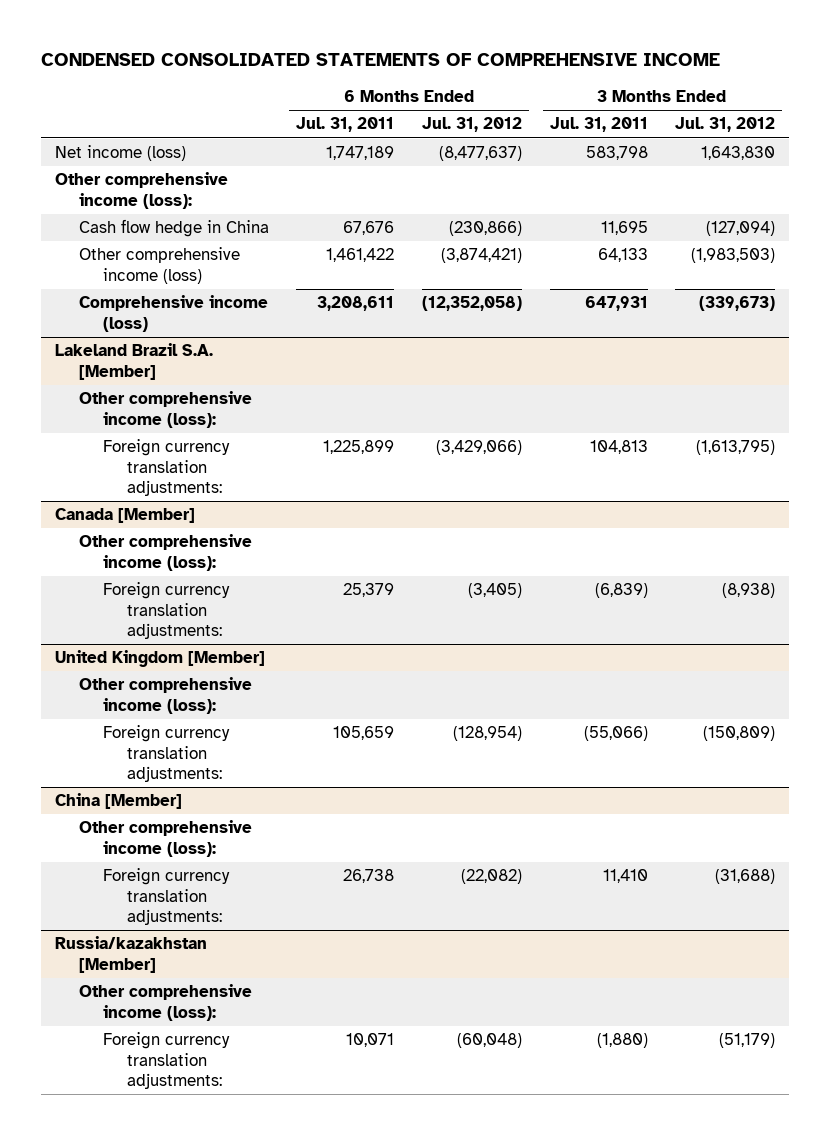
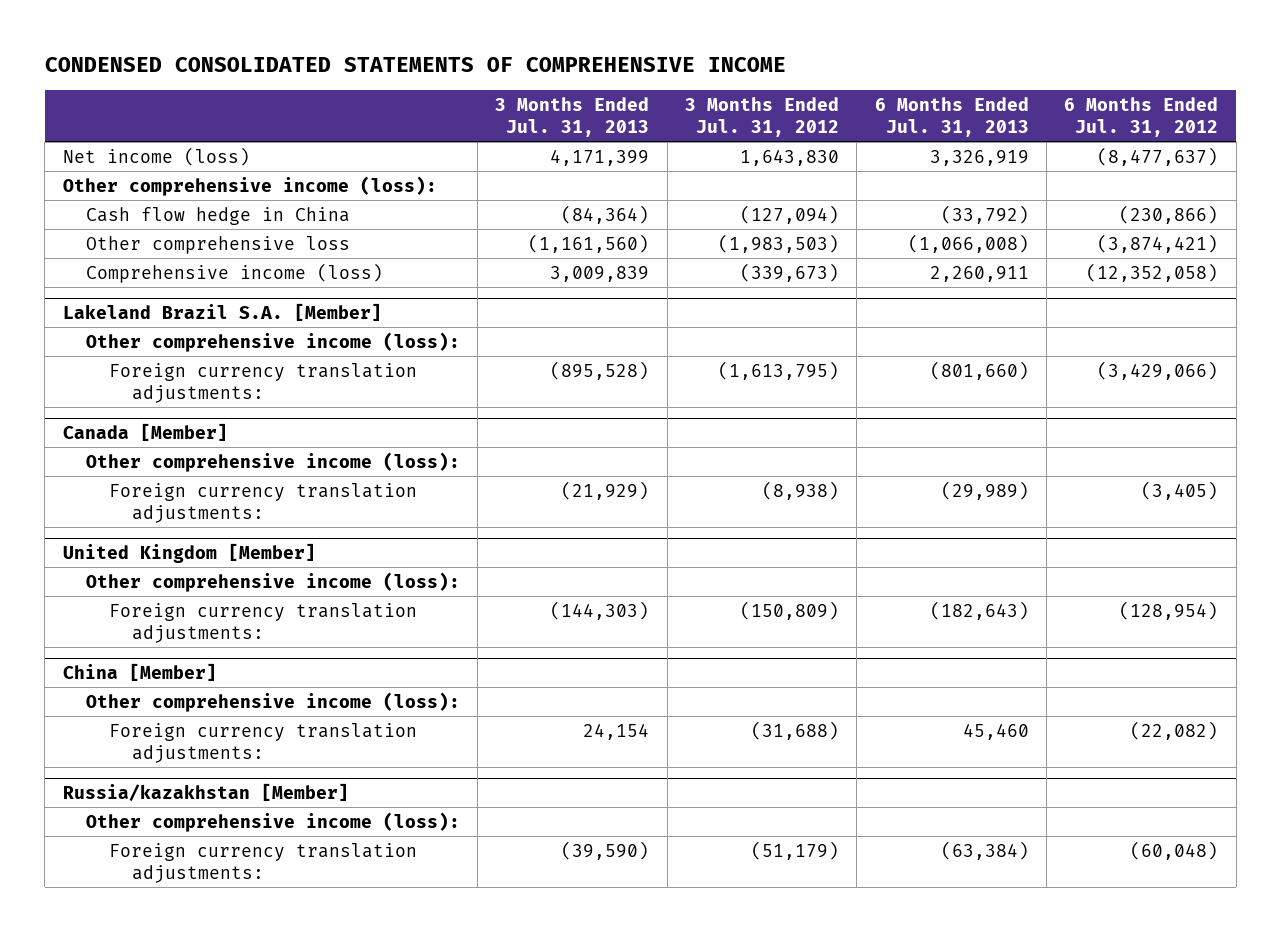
- | 6 Months Ended Jul. 31, 2011 | 6 Months Ended Jul. 31, 2012 | 3 Months Ended Jul. 31, 2011 | 3 Months Ended Jul. 31, 2012
+ | 3 Months Ended Jul. 31, 2013 | 3 Months Ended Jul. 31, 2012 | 6 Months Ended Jul. 31, 2013 | 6 Months Ended Jul. 31, 2012
- Other comprehensive income (loss) | 1,461,422 | (3,874,421) | 64,133 | (1,983,503)
+ Other comprehensive loss | (1,161,560) | (1,983,503) | (1,066,008) | (3,874,421)

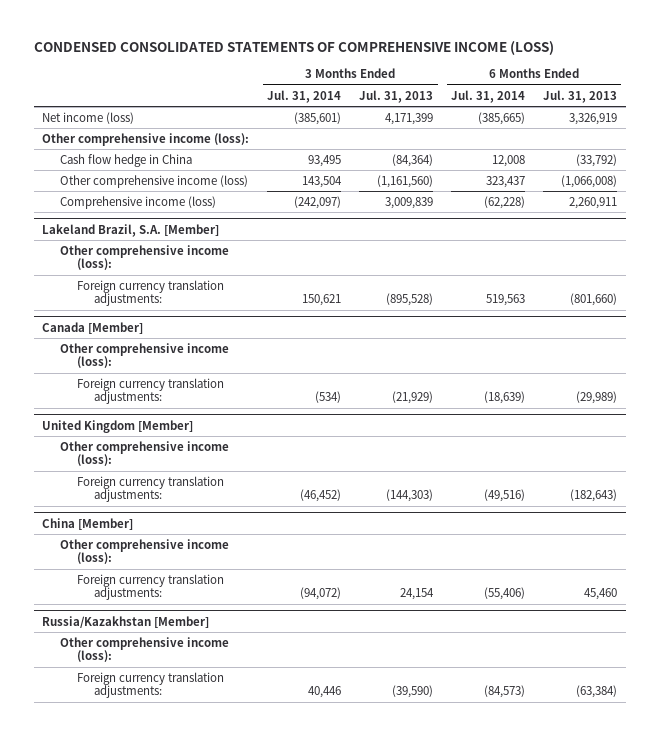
- CONDENSED CONSOLIDATED STATEMENTS OF COMPREHENSIVE INCOME
+ CONDENSED CONSOLIDATED STATEMENTS OF COMPREHENSIVE INCOME (LOSS)
- | 3 Months Ended Jul. 31, 2013 | 3 Months Ended Jul. 31, 2012 | 6 Months Ended Jul. 31, 2013 | 6 Months Ended Jul. 31, 2012
+ | 3 Months Ended Jul. 31, 2014 | 3 Months Ended Jul. 31, 2013 | 6 Months Ended Jul. 31, 2014 | 6 Months Ended Jul. 31, 2013
- Other comprehensive loss | (1,161,560) | (1,983,503) | (1,066,008) | (3,874,421)
+ Other comprehensive income (loss) | 143,504 | (1,161,560) | 323,437 | (1,066,008)
- Lakeland Brazil S.A. [Member]
+ Lakeland Brazil, S.A. [Member]
- Russia/kazakhstan [Member]
+ Russia/Kazakhstan [Member]

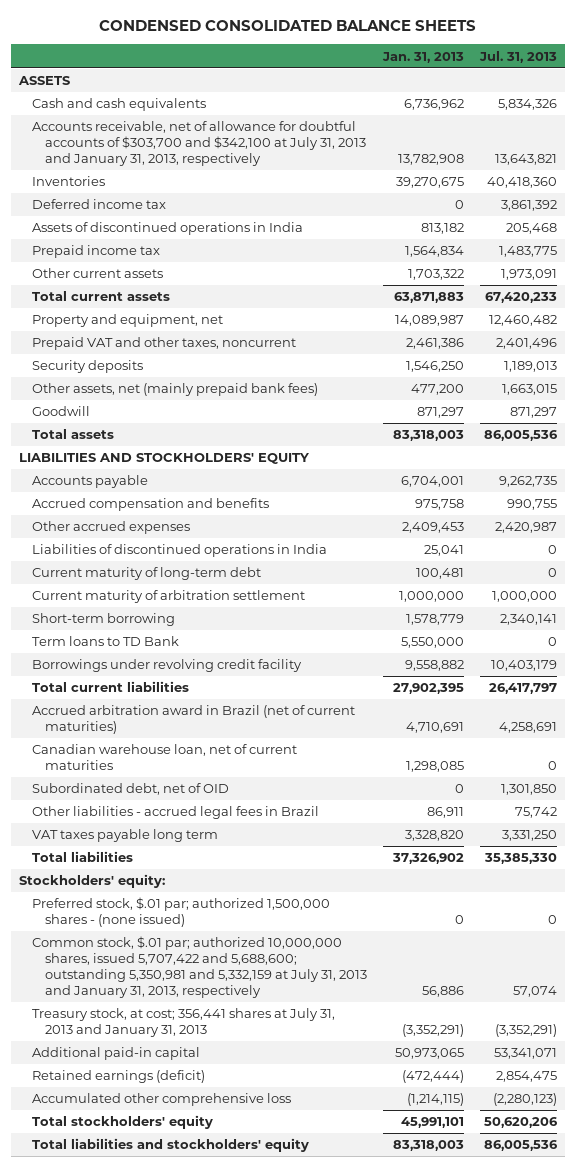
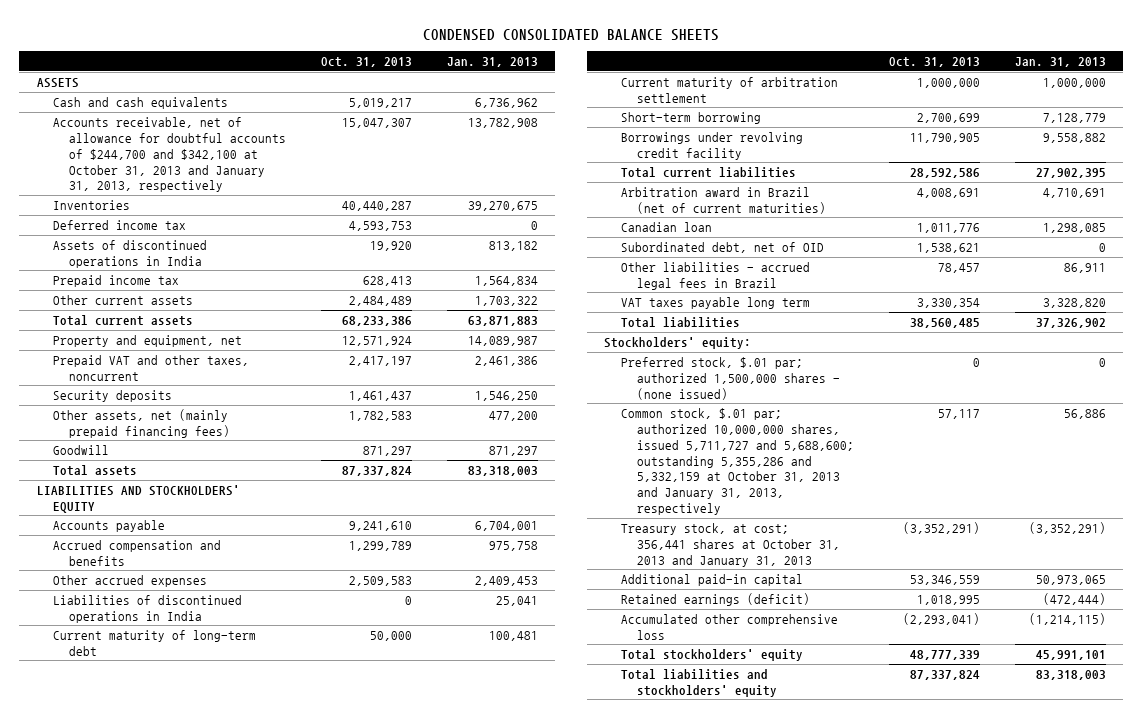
- | Jan. 31, 2013 | Jul. 31, 2013
+ | Oct. 31, 2013 | Jan. 31, 2013
- Accounts receivable, net of allowance for doubtful accounts of $303,700 and $342,100 at July 31, 2013 and January 31, 2013, respectively | 13,782,908 | 13,643,821
+ Accounts receivable, net of allowance for doubtful accounts of $244,700 and $342,100 at October 31, 2013 and January 31, 2013, respectively | 15,047,307 | 13,782,908
- Other assets, net (mainly prepaid bank fees) | 477,200 | 1,663,015
+ Other assets, net (mainly prepaid financing fees) | 1,782,583 | 477,200
- Short-term borrowing | 1,578,779 | 2,340,141
- Term loans to TD Bank | 5,550,000 | 0
+ Short-term borrowing | 2,700,699 | 7,128,779
- Accrued arbitration award in Brazil (net of current maturities) | 4,710,691 | 4,258,691
- Canadian warehouse loan, net of current maturities | 1,298,085 | 0
+ Arbitration award in Brazil (net of current maturities) | 4,008,691 | 4,710,691
+ Canadian loan | 1,011,776 | 1,298,085
- Common stock, $.01 par; authorized 10,000,000 shares, issued 5,707,422 and 5,688,600; outstanding 5,350,981 and 5,332,159 at July 31, 2013 and January 31, 2013, respectively | 56,886 | 57,074
- Treasury stock, at cost; 356,441 shares at July 31, 2013 and January 31, 2013 | (3,352,291) | (3,352,291)
+ Common stock, $.01 par; authorized 10,000,000 shares, issued 5,711,727 and 5,688,600; outstanding 5,355,286 and 5,332,159 at October 31, 2013 and January 31, 2013, respectively | 57,117 | 56,886
+ Treasury stock, at cost; 356,441 shares at October 31, 2013 and January 31, 2013 | (3,352,291) | (3,352,291)

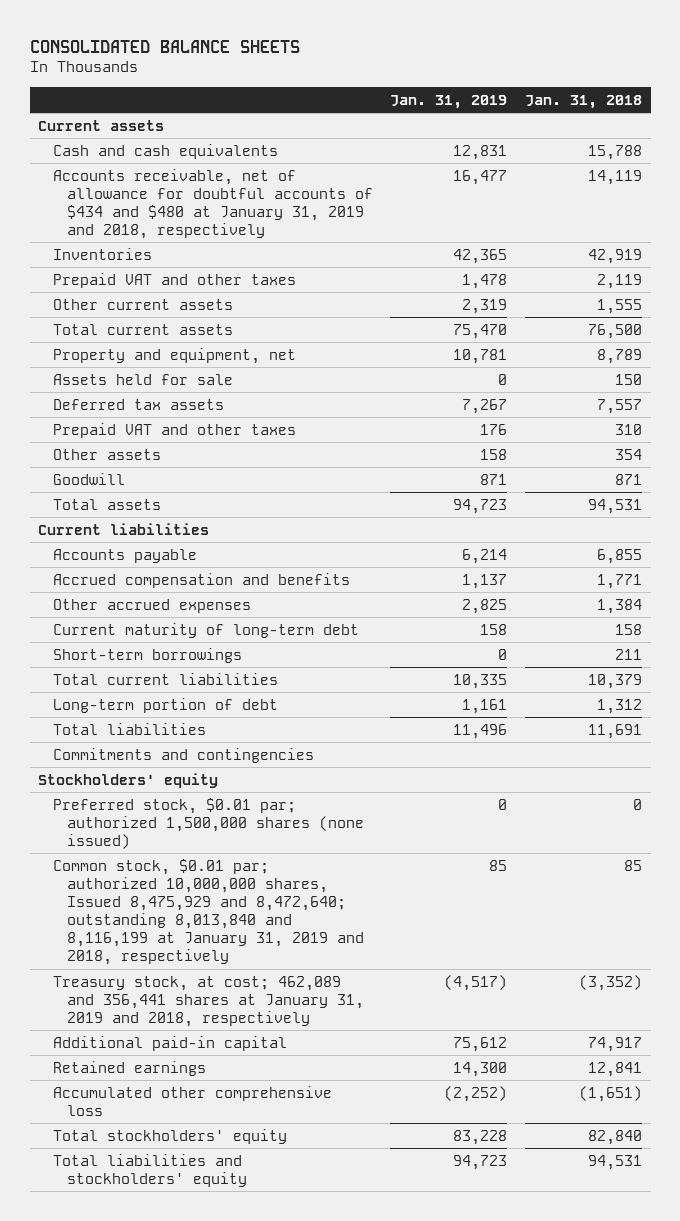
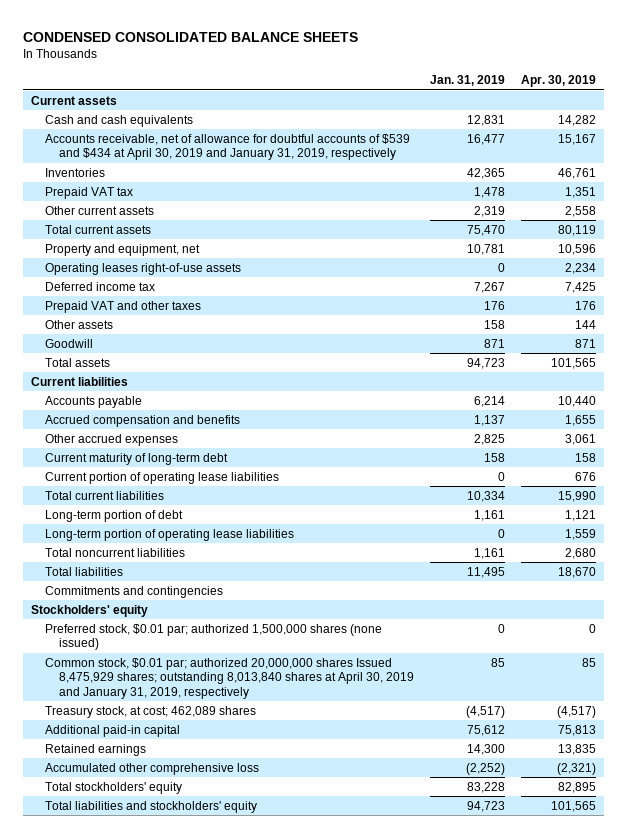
- CONSOLIDATED BALANCE SHEETS
+ CONDENSED CONSOLIDATED BALANCE SHEETS
- | Jan. 31, 2019 | Jan. 31, 2018
+ | Jan. 31, 2019 | Apr. 30, 2019
- Accounts receivable, net of allowance for doubtful accounts of $434 and $480 at January 31, 2019 and 2018, respectively | 16,477 | 14,119
+ Accounts receivable, net of allowance for doubtful accounts of $539 and $434 at April 30, 2019 and January 31, 2019, respectively | 16,477 | 15,167
- Prepaid VAT and other taxes | 1,478 | 2,119
+ Prepaid VAT tax | 1,478 | 1,351
- Assets held for sale | 0 | 150
- Deferred tax assets | 7,267 | 7,557
+ Operating leases right-of-use assets | 0 | 2,234
+ Deferred income tax | 7,267 | 7,425
- Short-term borrowings | 0 | 211
- Total current liabilities | 10,335 | 10,379
+ Current portion of operating lease liabilities | 0 | 676
+ Total current liabilities | 10,334 | 15,990
- Total liabilities | 11,496 | 11,691
+ Long-term portion of operating lease liabilities | 0 | 1,559
+ Total noncurrent liabilities | 1,161 | 2,680
+ Total liabilities | 11,495 | 18,670
- Common stock, $0.01 par; authorized 10,000,000 shares, Issued 8,475,929 and 8,472,640; outstanding 8,013,840 and 8,116,199 at January 31, 2019 and 2018, respectively | 85 | 85
- Treasury stock, at cost; 462,089 and 356,441 shares at January 31, 2019 and 2018, respectively | (4,517) | (3,352)
+ Common stock, $0.01 par; authorized 20,000,000 shares Issued 8,475,929 shares; outstanding 8,013,840 shares at April 30, 2019 and January 31, 2019, respectively | 85 | 85
+ Treasury stock, at cost; 462,089 shares | (4,517) | (4,517)

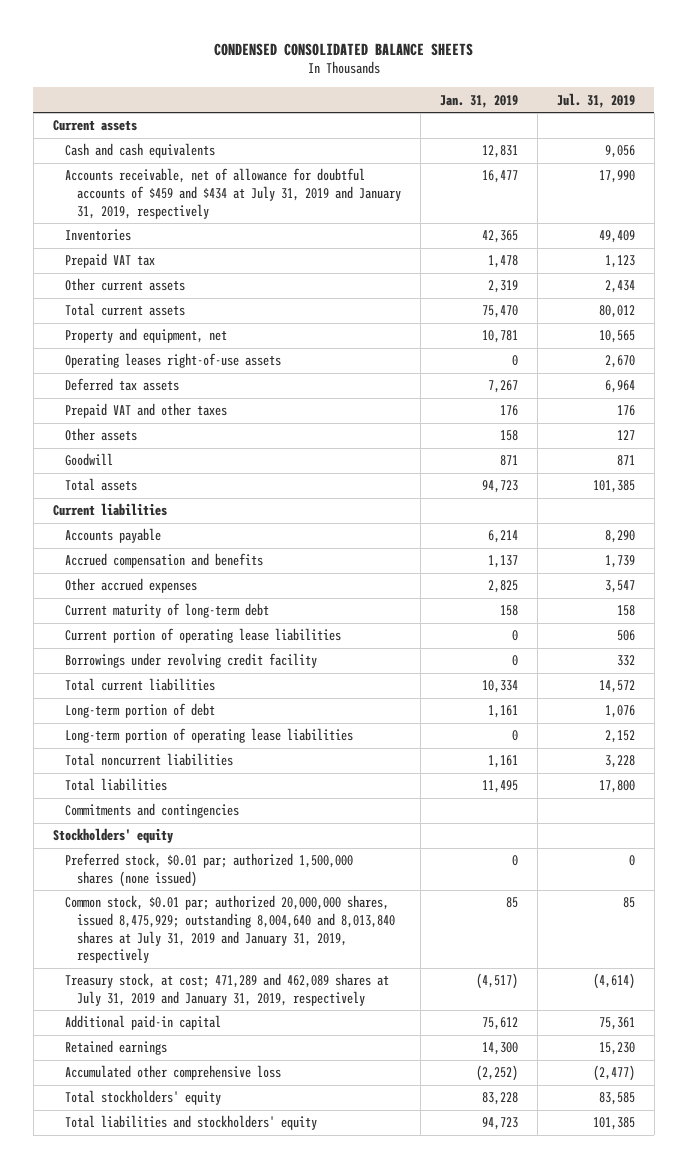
- | Jan. 31, 2019 | Apr. 30, 2019
+ | Jan. 31, 2019 | Jul. 31, 2019
- Accounts receivable, net of allowance for doubtful accounts of $539 and $434 at April 30, 2019 and January 31, 2019, respectively | 16,477 | 15,167
+ Accounts receivable, net of allowance for doubtful accounts of $459 and $434 at July 31, 2019 and January 31, 2019, respectively | 16,477 | 17,990
- Deferred income tax | 7,267 | 7,425
+ Deferred tax assets | 7,267 | 6,964
+ Borrowings under revolving credit facility | 0 | 332
- Common stock, $0.01 par; authorized 20,000,000 shares Issued 8,475,929 shares; outstanding 8,013,840 shares at April 30, 2019 and January 31, 2019, respectively | 85 | 85
- Treasury stock, at cost; 462,089 shares | (4,517) | (4,517)
+ Common stock, $0.01 par; authorized 20,000,000 shares, issued 8,475,929; outstanding 8,004,640 and 8,013,840 shares at July 31, 2019 and January 31, 2019, respectively | 85 | 85
+ Treasury stock, at cost; 471,289 and 462,089 shares at July 31, 2019 and January 31, 2019, respectively | (4,517) | (4,614)

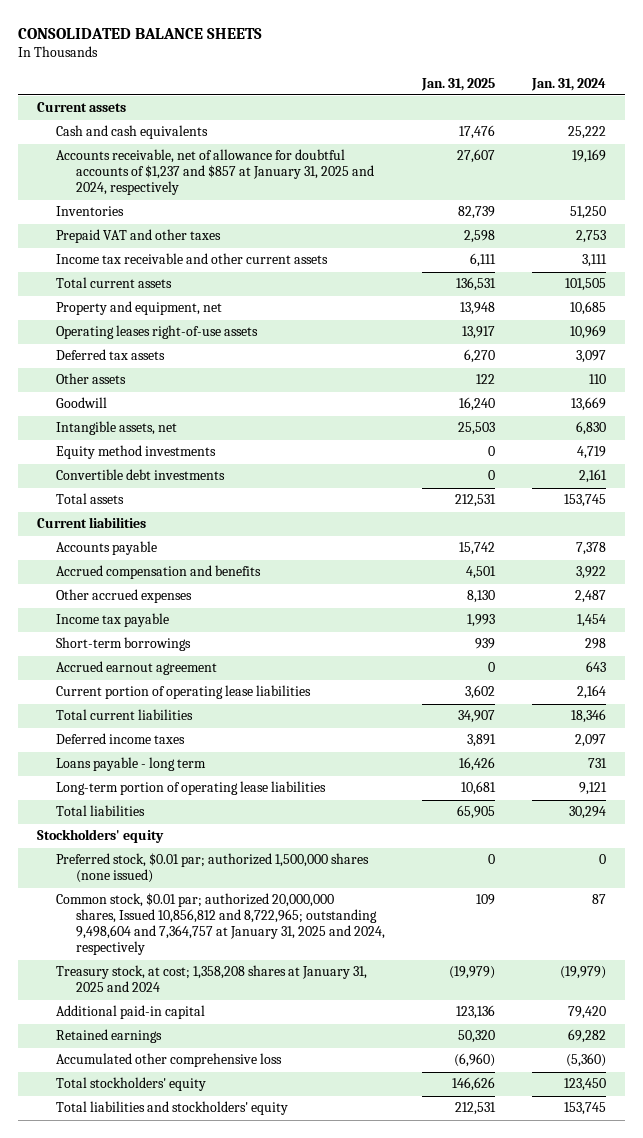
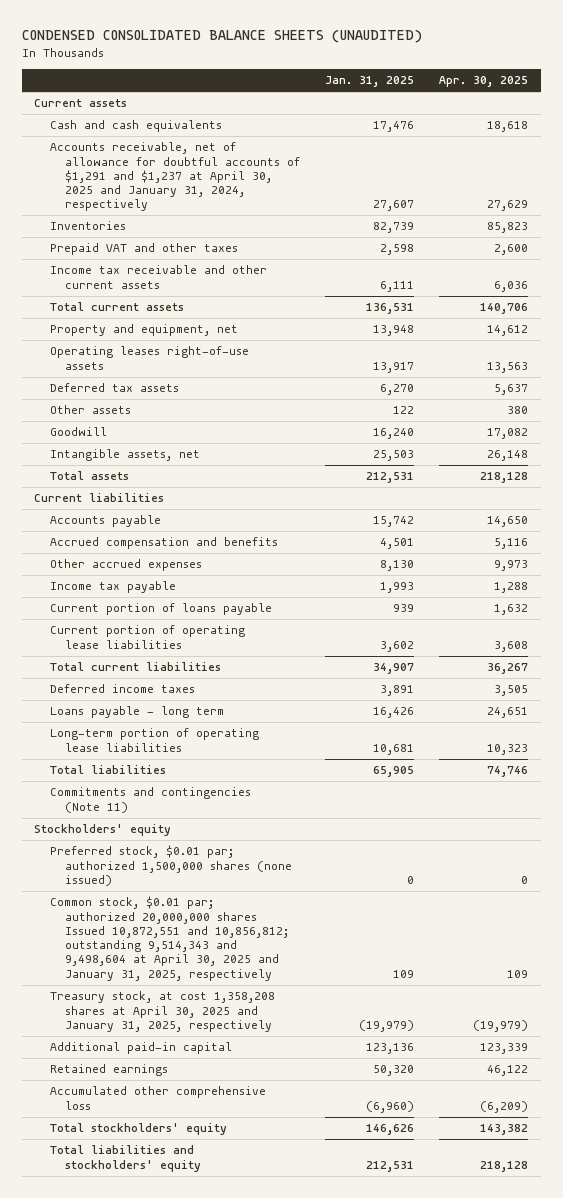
- CONSOLIDATED BALANCE SHEETS
+ CONDENSED CONSOLIDATED BALANCE SHEETS (UNAUDITED)
- | Jan. 31, 2025 | Jan. 31, 2024
+ | Jan. 31, 2025 | Apr. 30, 2025
- Accounts receivable, net of allowance for doubtful accounts of $1,237 and $857 at January 31, 2025 and 2024, respectively | 27,607 | 19,169
+ Accounts receivable, net of allowance for doubtful accounts of $1,291 and $1,237 at April 30, 2025 and January 31, 2024, respectively | 27,607 | 27,629
- Equity method investments | 0 | 4,719
- Convertible debt investments | 0 | 2,161
- Short-term borrowings | 939 | 298
- Accrued earnout agreement | 0 | 643
+ Current portion of loans payable | 939 | 1,632
+ Commitments and contingencies (Note 11)
- Common stock, $0.01 par; authorized 20,000,000 shares, Issued 10,856,812 and 8,722,965; outstanding 9,498,604 and 7,364,757 at January 31, 2025 and 2024, respectively | 109 | 87
- Treasury stock, at cost; 1,358,208 shares at January 31, 2025 and 2024 | (19,979) | (19,979)
+ Common stock, $0.01 par; authorized 20,000,000 shares Issued 10,872,551 and 10,856,812; outstanding 9,514,343 and 9,498,604 at April 30, 2025 and January 31, 2025, respectively | 109 | 109
+ Treasury stock, at cost 1,358,208 shares at April 30, 2025 and January 31, 2025, respectively | (19,979) | (19,979)

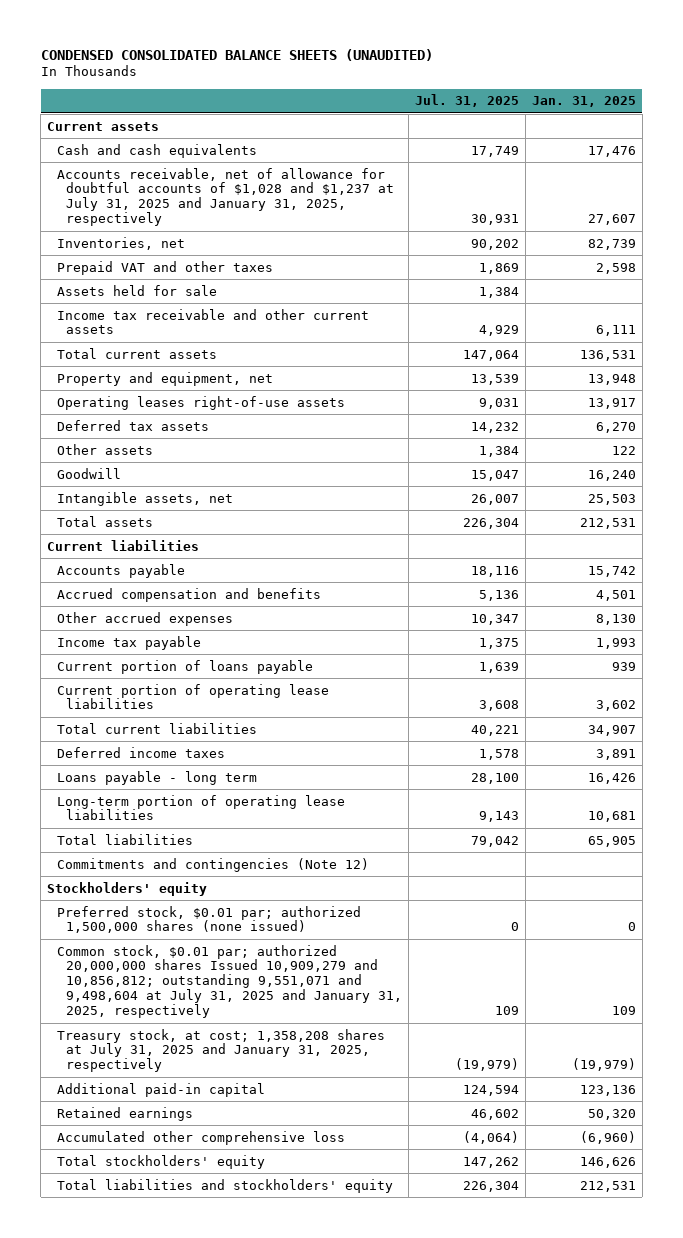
- | Jan. 31, 2025 | Apr. 30, 2025
+ | Jul. 31, 2025 | Jan. 31, 2025
- Accounts receivable, net of allowance for doubtful accounts of $1,291 and $1,237 at April 30, 2025 and January 31, 2024, respectively | 27,607 | 27,629
- Inventories | 82,739 | 85,823
+ Accounts receivable, net of allowance for doubtful accounts of $1,028 and $1,237 at July 31, 2025 and January 31, 2025, respectively | 30,931 | 27,607
+ Inventories, net | 90,202 | 82,739
+ Assets held for sale | 1,384 |
- Commitments and contingencies (Note 11)
+ Commitments and contingencies (Note 12)
- Common stock, $0.01 par; authorized 20,000,000 shares Issued 10,872,551 and 10,856,812; outstanding 9,514,343 and 9,498,604 at April 30, 2025 and January 31, 2025, respectively | 109 | 109
- Treasury stock, at cost 1,358,208 shares at April 30, 2025 and January 31, 2025, respectively | (19,979) | (19,979)
+ Common stock, $0.01 par; authorized 20,000,000 shares Issued 10,909,279 and 10,856,812; outstanding 9,551,071 and 9,498,604 at July 31, 2025 and January 31, 2025, respectively | 109 | 109
+ Treasury stock, at cost; 1,358,208 shares at July 31, 2025 and January 31, 2025, respectively | (19,979) | (19,979)

